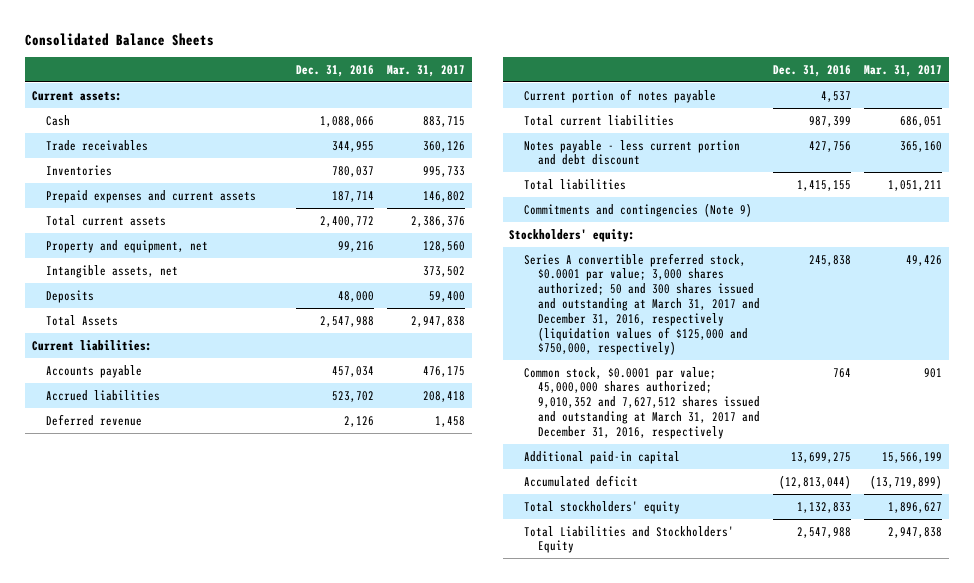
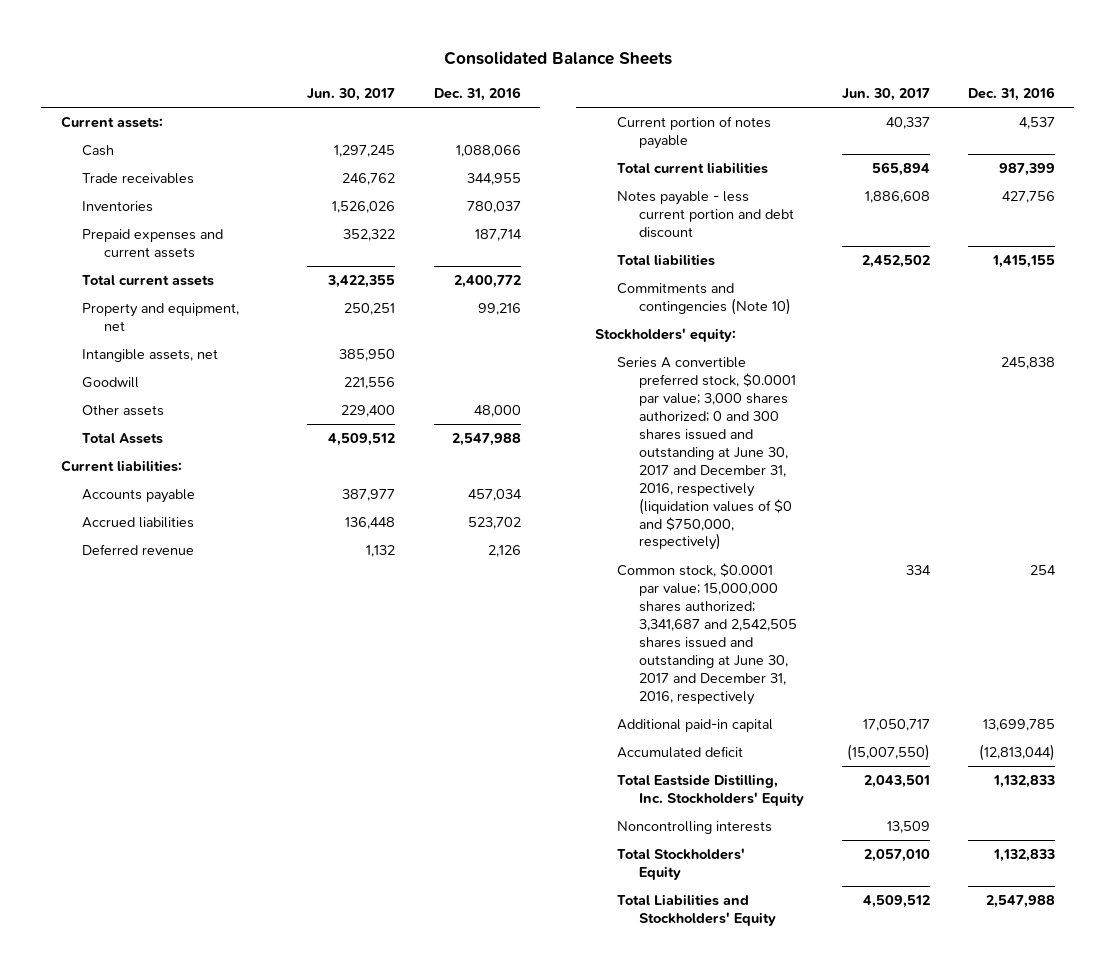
- | Dec. 31, 2016 | Mar. 31, 2017
+ | Jun. 30, 2017 | Dec. 31, 2016
- Deposits | 48,000 | 59,400
+ Goodwill | 221,556 |
+ Other assets | 229,400 | 48,000
- Commitments and contingencies (Note 9)
+ Commitments and contingencies (Note 10)
- Series A convertible preferred stock, $0.0001 par value; 3,000 shares authorized; 50 and 300 shares issued and outstanding at March 31, 2017 and December 31, 2016, respectively (liquidation values of $125,000 and $750,000, respectively) | 245,838 | 49,426
- Common stock, $0.0001 par value; 45,000,000 shares authorized; 9,010,352 and 7,627,512 shares issued and outstanding at March 31, 2017 and December 31, 2016, respectively | 764 | 901
- Additional paid-in capital | 13,699,275 | 15,566,199
+ Series A convertible preferred stock, $0.0001 par value; 3,000 shares authorized; 0 and 300 shares issued and outstanding at June 30, 2017 and December 31, 2016, respectively (liquidation values of $0 and $750,000, respectively) | | 245,838
+ Common stock, $0.0001 par value; 15,000,000 shares authorized; 3,341,687 and 2,542,505 shares issued and outstanding at June 30, 2017 and December 31, 2016, respectively | 334 | 254
+ Additional paid-in capital | 17,050,717 | 13,699,785
- Total stockholders' equity | 1,132,833 | 1,896,627
+ Total Eastside Distilling, Inc. Stockholders' Equity | 2,043,501 | 1,132,833
+ Noncontrolling interests | 13,509 |
+ Total Stockholders' Equity | 2,057,010 | 1,132,833

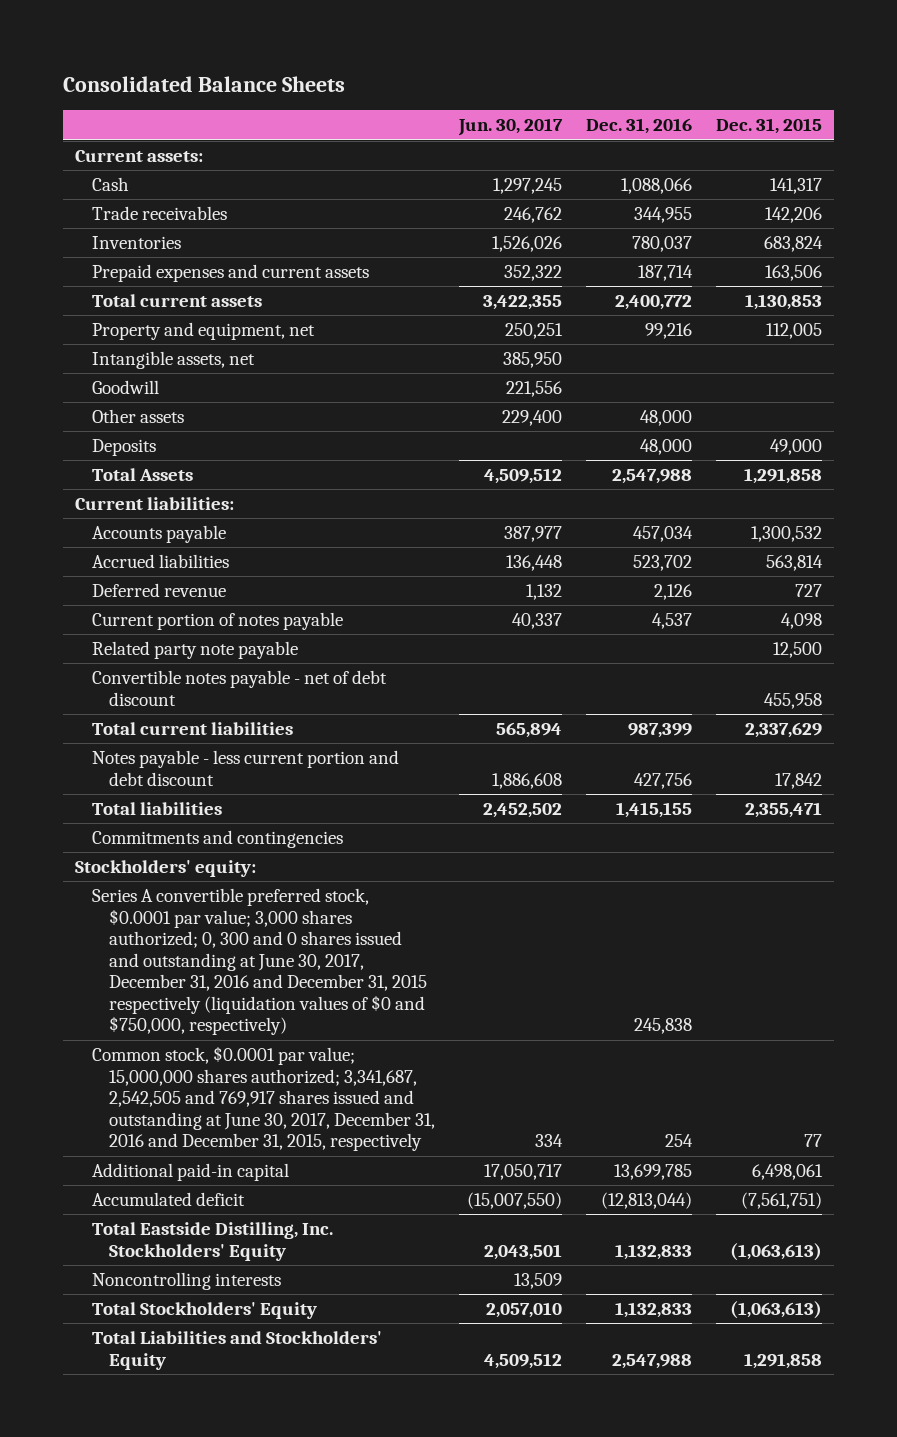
- | Jun. 30, 2017 | Dec. 31, 2016
+ | Jun. 30, 2017 | Dec. 31, 2016 | Dec. 31, 2015
+ Deposits | | 48,000 | 49,000
+ Related party note payable | | | 12,500
+ Convertible notes payable - net of debt discount | | | 455,958
- Commitments and contingencies (Note 10)
+ Commitments and contingencies
- Series A convertible preferred stock, $0.0001 par value; 3,000 shares authorized; 0 and 300 shares issued and outstanding at June 30, 2017 and December 31, 2016, respectively (liquidation values of $0 and $750,000, respectively) | | 245,838
- Common stock, $0.0001 par value; 15,000,000 shares authorized; 3,341,687 and 2,542,505 shares issued and outstanding at June 30, 2017 and December 31, 2016, respectively | 334 | 254
+ Series A convertible preferred stock, $0.0001 par value; 3,000 shares authorized; 0, 300 and 0 shares issued and outstanding at June 30, 2017, December 31, 2016 and December 31, 2015 respectively (liquidation values of $0 and $750,000, respectively) | | 245,838 |
+ Common stock, $0.0001 par value; 15,000,000 shares authorized; 3,341,687, 2,542,505 and 769,917 shares issued and outstanding at June 30, 2017, December 31, 2016 and December 31, 2015, respectively | 334 | 254 | 77

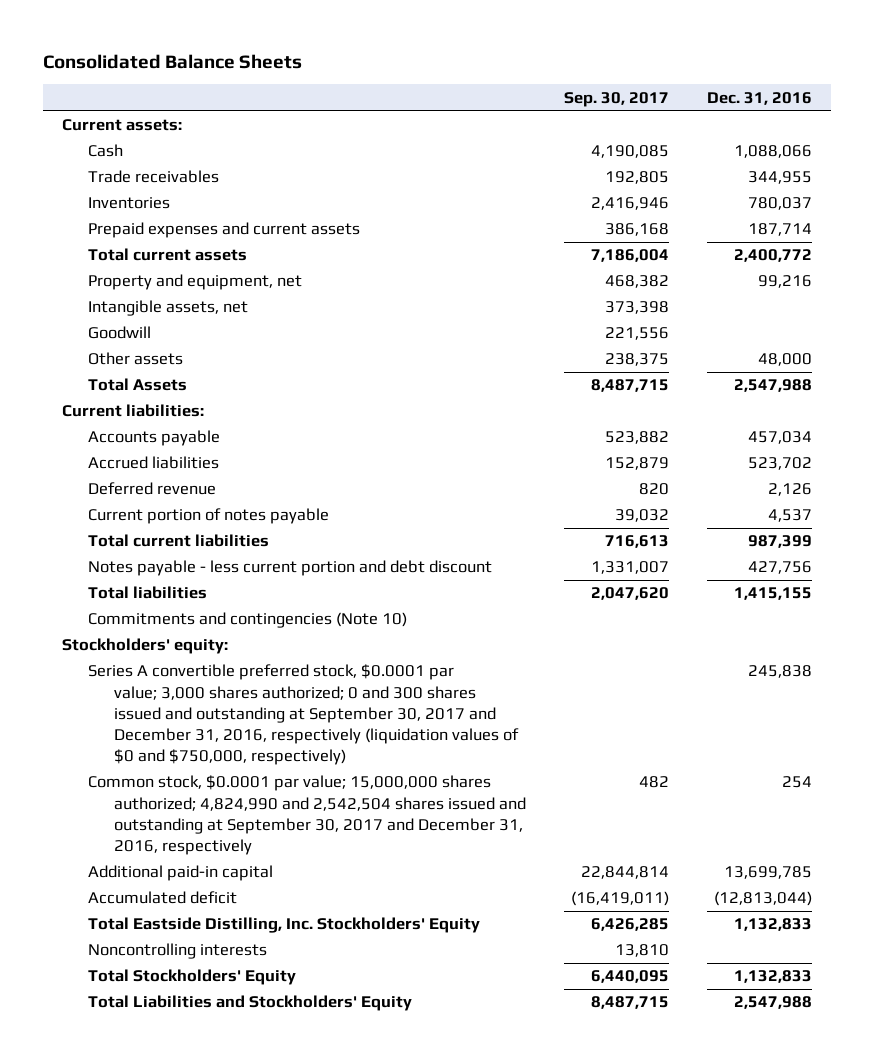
- | Jun. 30, 2017 | Dec. 31, 2016 | Dec. 31, 2015
+ | Sep. 30, 2017 | Dec. 31, 2016
- Deposits | | 48,000 | 49,000
- Related party note payable | | | 12,500
- Convertible notes payable - net of debt discount | | | 455,958
- Commitments and contingencies
+ Commitments and contingencies (Note 10)
- Series A convertible preferred stock, $0.0001 par value; 3,000 shares authorized; 0, 300 and 0 shares issued and outstanding at June 30, 2017, December 31, 2016 and December 31, 2015 respectively (liquidation values of $0 and $750,000, respectively) | | 245,838 |
- Common stock, $0.0001 par value; 15,000,000 shares authorized; 3,341,687, 2,542,505 and 769,917 shares issued and outstanding at June 30, 2017, December 31, 2016 and December 31, 2015, respectively | 334 | 254 | 77
+ Series A convertible preferred stock, $0.0001 par value; 3,000 shares authorized; 0 and 300 shares issued and outstanding at September 30, 2017 and December 31, 2016, respectively (liquidation values of $0 and $750,000, respectively) | | 245,838
+ Common stock, $0.0001 par value; 15,000,000 shares authorized; 4,824,990 and 2,542,504 shares issued and outstanding at September 30, 2017 and December 31, 2016, respectively | 482 | 254

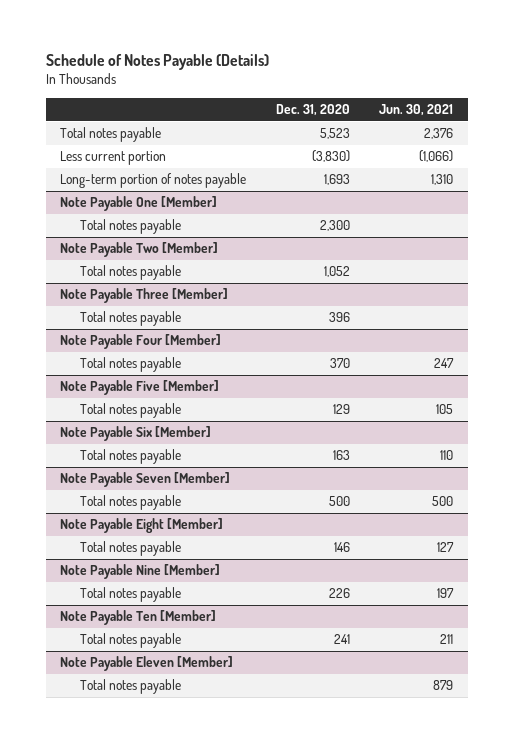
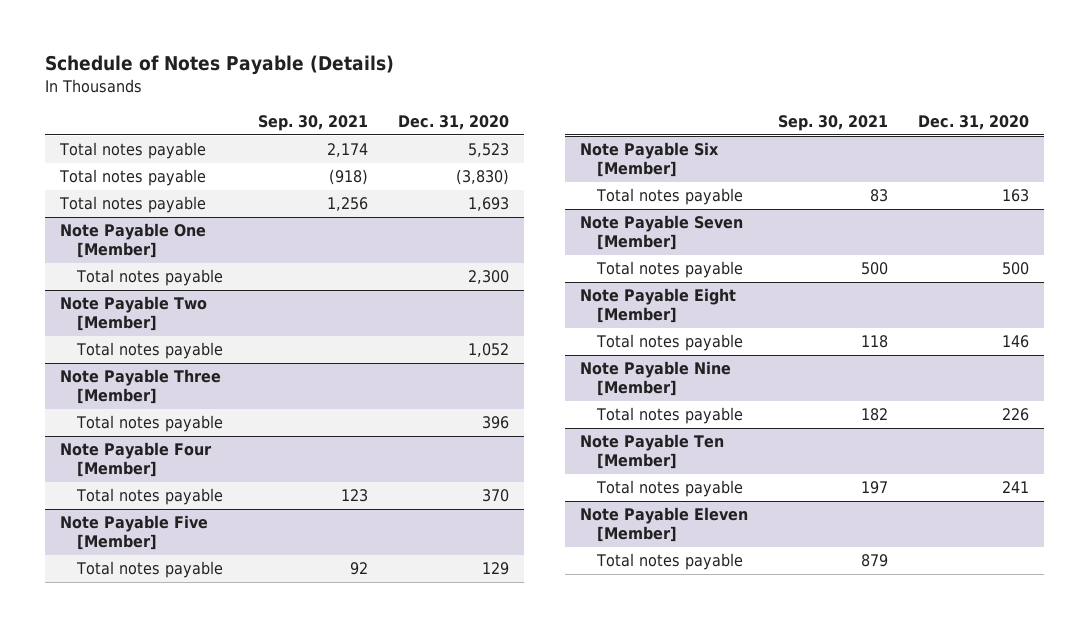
- | Dec. 31, 2020 | Jun. 30, 2021
+ | Sep. 30, 2021 | Dec. 31, 2020
- Less current portion | (3,830) | (1,066)
- Long-term portion of notes payable | 1,693 | 1,310
+ Total notes payable | (918) | (3,830)
+ Total notes payable | 1,256 | 1,693

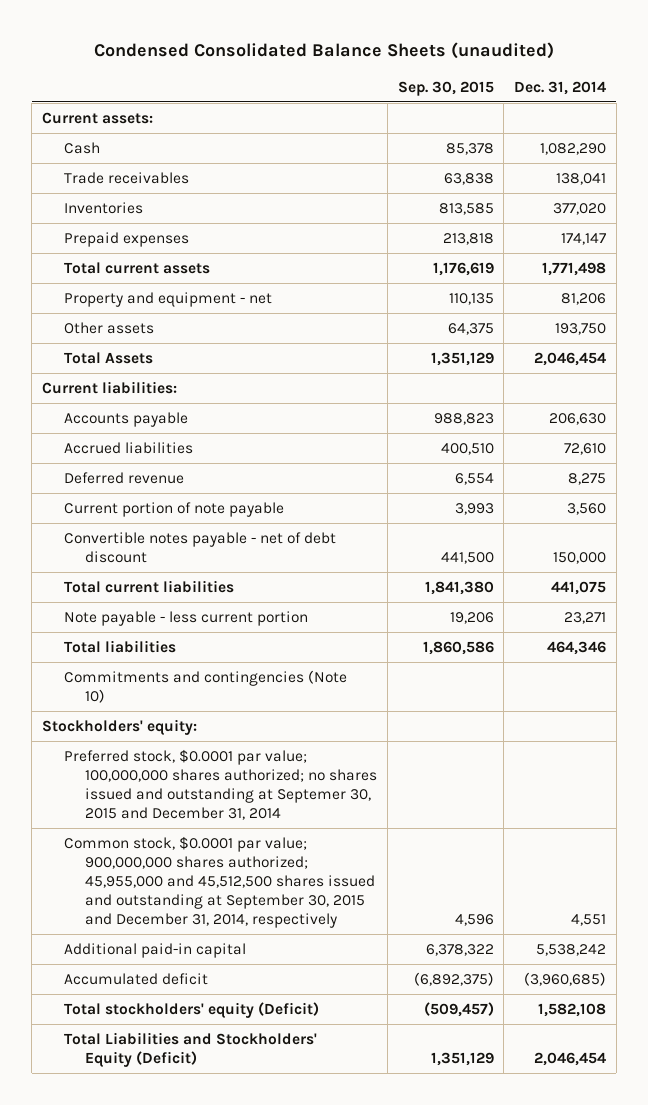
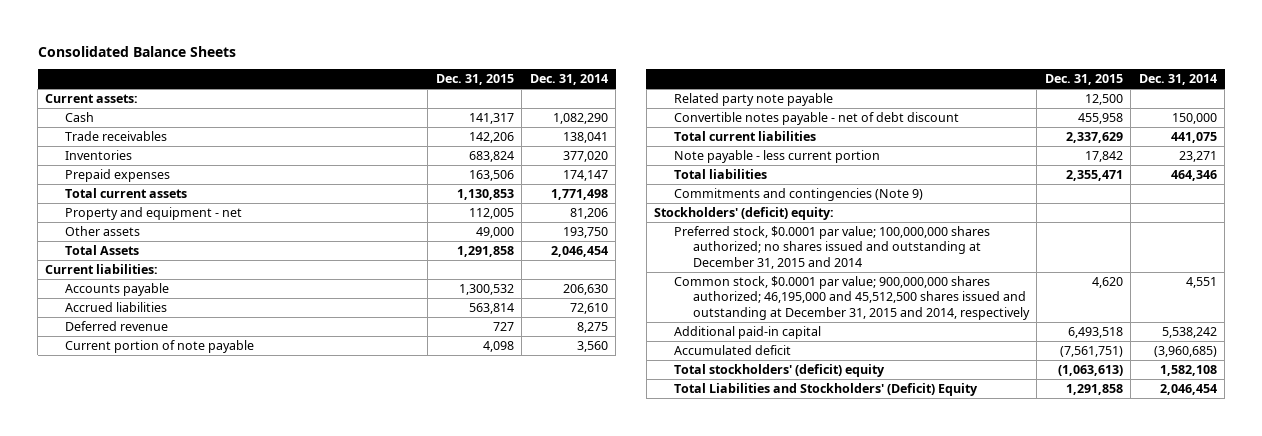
- Condensed Consolidated Balance Sheets (unaudited)
+ Consolidated Balance Sheets
- | Sep. 30, 2015 | Dec. 31, 2014
+ | Dec. 31, 2015 | Dec. 31, 2014
+ Related party note payable | 12,500 |
- Commitments and contingencies (Note 10)
- Stockholders' equity:
- Preferred stock, $0.0001 par value; 100,000,000 shares authorized; no shares issued and outstanding at Septemer 30, 2015 and December 31, 2014
- Common stock, $0.0001 par value; 900,000,000 shares authorized; 45,955,000 and 45,512,500 shares issued and outstanding at September 30, 2015 and December 31, 2014, respectively | 4,596 | 4,551
+ Commitments and contingencies (Note 9)
+ Stockholders' (deficit) equity:
+ Preferred stock, $0.0001 par value; 100,000,000 shares authorized; no shares issued and outstanding at December 31, 2015 and 2014
+ Common stock, $0.0001 par value; 900,000,000 shares authorized; 46,195,000 and 45,512,500 shares issued and outstanding at December 31, 2015 and 2014, respectively | 4,620 | 4,551
- Total stockholders' equity (Deficit) | (509,457) | 1,582,108
- Total Liabilities and Stockholders' Equity (Deficit) | 1,351,129 | 2,046,454
+ Total stockholders' (deficit) equity | (1,063,613) | 1,582,108
+ Total Liabilities and Stockholders' (Deficit) Equity | 1,291,858 | 2,046,454

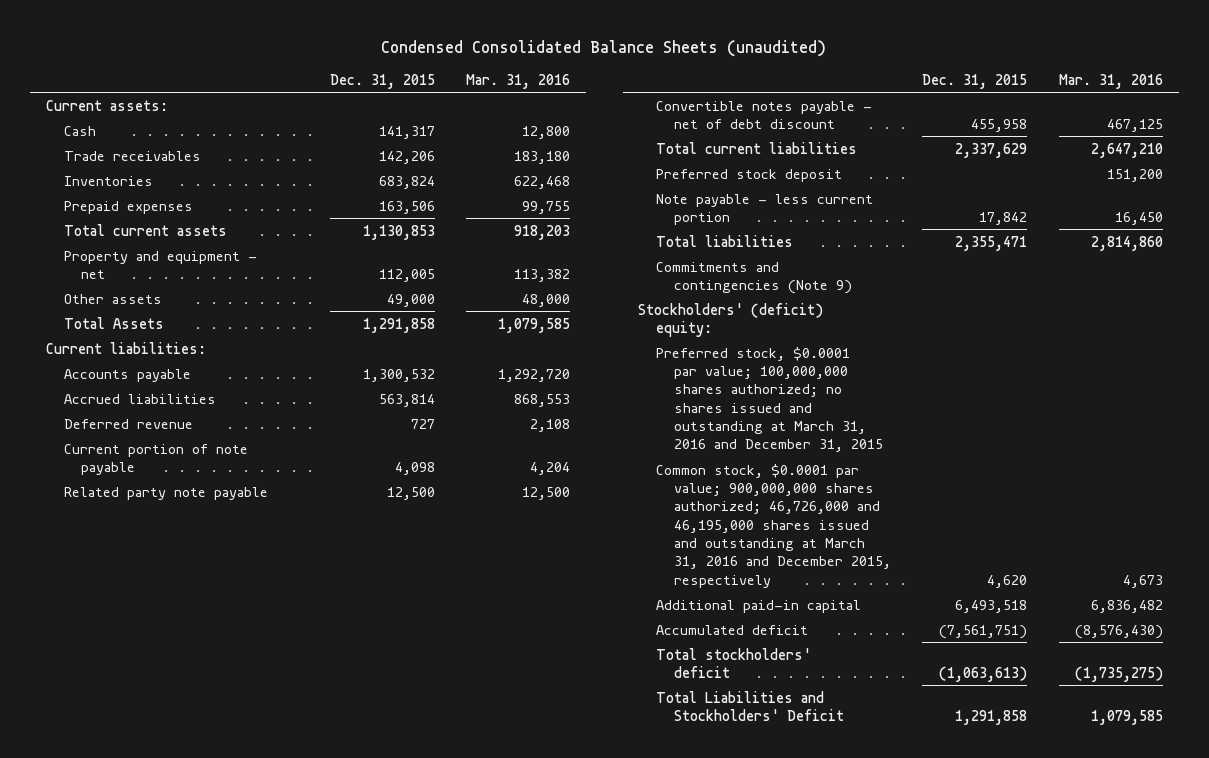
- Consolidated Balance Sheets
+ Condensed Consolidated Balance Sheets (unaudited)
- | Dec. 31, 2015 | Dec. 31, 2014
+ | Dec. 31, 2015 | Mar. 31, 2016
+ Preferred stock deposit | | 151,200
- Preferred stock, $0.0001 par value; 100,000,000 shares authorized; no shares issued and outstanding at December 31, 2015 and 2014
- Common stock, $0.0001 par value; 900,000,000 shares authorized; 46,195,000 and 45,512,500 shares issued and outstanding at December 31, 2015 and 2014, respectively | 4,620 | 4,551
+ Preferred stock, $0.0001 par value; 100,000,000 shares authorized; no shares issued and outstanding at March 31, 2016 and December 31, 2015
+ Common stock, $0.0001 par value; 900,000,000 shares authorized; 46,726,000 and 46,195,000 shares issued and outstanding at March 31, 2016 and December 2015, respectively | 4,620 | 4,673
- Total stockholders' (deficit) equity | (1,063,613) | 1,582,108
- Total Liabilities and Stockholders' (Deficit) Equity | 1,291,858 | 2,046,454
+ Total stockholders' deficit | (1,063,613) | (1,735,275)
+ Total Liabilities and Stockholders' Deficit | 1,291,858 | 1,079,585

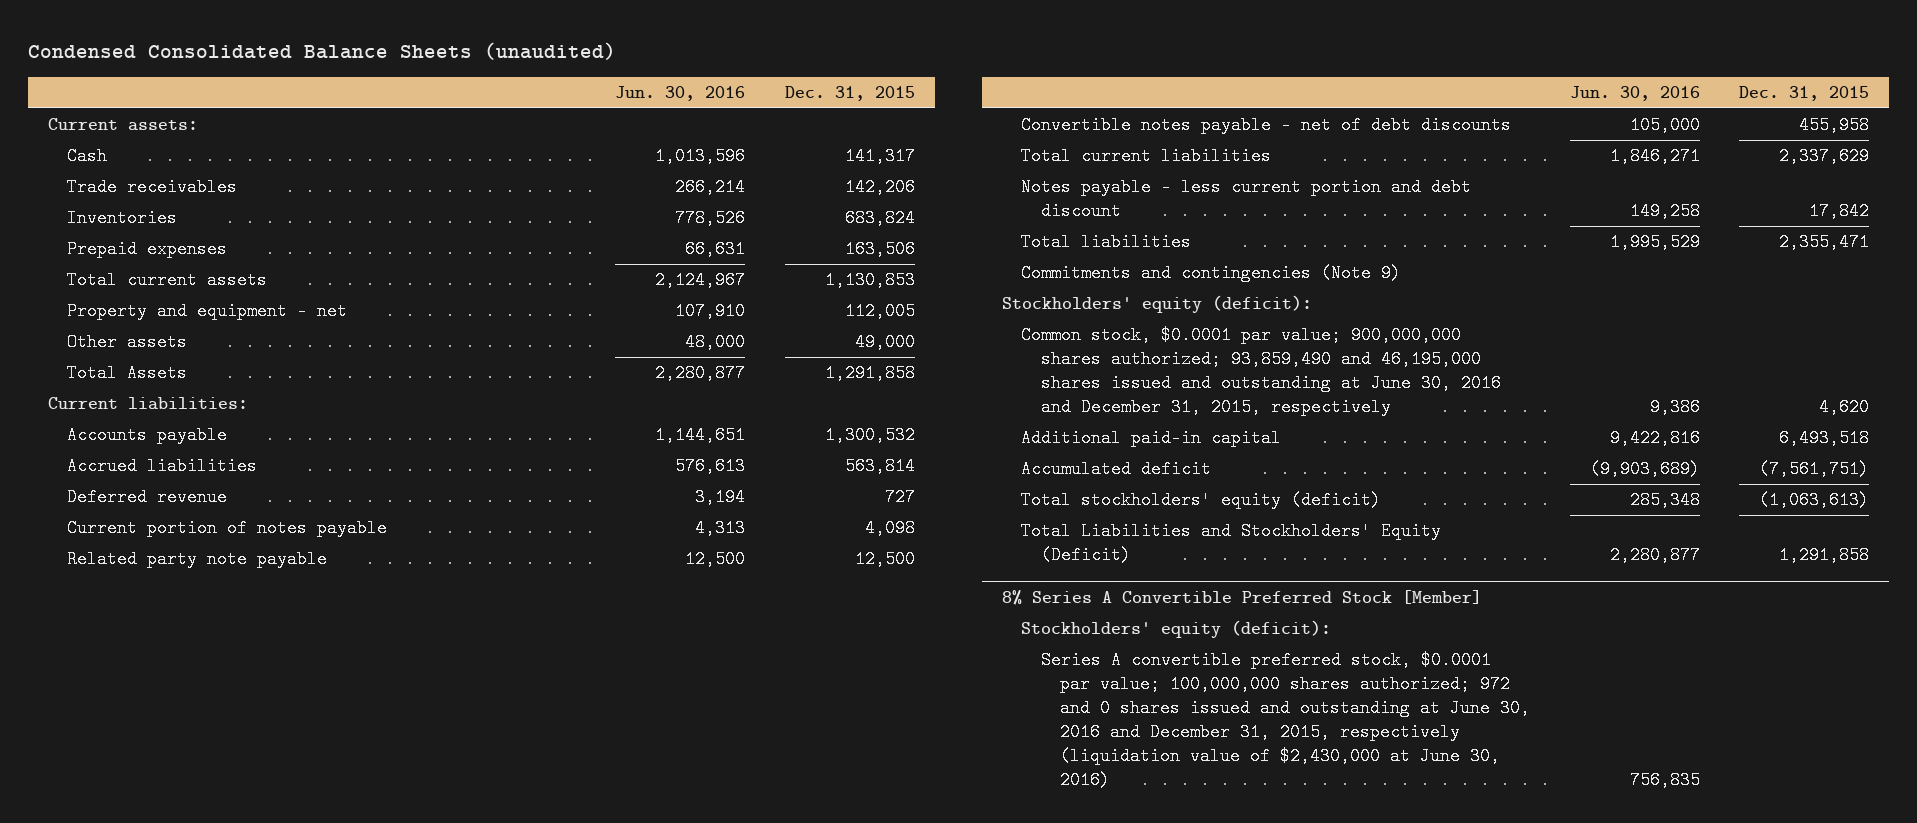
- | Dec. 31, 2015 | Mar. 31, 2016
+ | Jun. 30, 2016 | Dec. 31, 2015
- Current portion of note payable | 4,098 | 4,204
+ Current portion of notes payable | 4,313 | 4,098
- Convertible notes payable - net of debt discount | 455,958 | 467,125
+ Convertible notes payable - net of debt discounts | 105,000 | 455,958
- Preferred stock deposit | | 151,200
- Note payable - less current portion | 17,842 | 16,450
+ Notes payable - less current portion and debt discount | 149,258 | 17,842
- Stockholders' (deficit) equity:
- Preferred stock, $0.0001 par value; 100,000,000 shares authorized; no shares issued and outstanding at March 31, 2016 and December 31, 2015
- Common stock, $0.0001 par value; 900,000,000 shares authorized; 46,726,000 and 46,195,000 shares issued and outstanding at March 31, 2016 and December 2015, respectively | 4,620 | 4,673
+ Stockholders' equity (deficit):
+ Common stock, $0.0001 par value; 900,000,000 shares authorized; 93,859,490 and 46,195,000 shares issued and outstanding at June 30, 2016 and December 31, 2015, respectively | 9,386 | 4,620
- Total stockholders' deficit | (1,063,613) | (1,735,275)
- Total Liabilities and Stockholders' Deficit | 1,291,858 | 1,079,585
+ Total stockholders' equity (deficit) | 285,348 | (1,063,613)
+ Total Liabilities and Stockholders' Equity (Deficit) | 2,280,877 | 1,291,858
+ 8% Series A Convertible Preferred Stock [Member]
+ Stockholders' equity (deficit):
+ Series A convertible preferred stock, $0.0001 par value; 100,000,000 shares authorized; 972 and 0 shares issued and outstanding at June 30, 2016 and December 31, 2015, respectively (liquidation value of $2,430,000 at June 30, 2016) | 756,835 |

